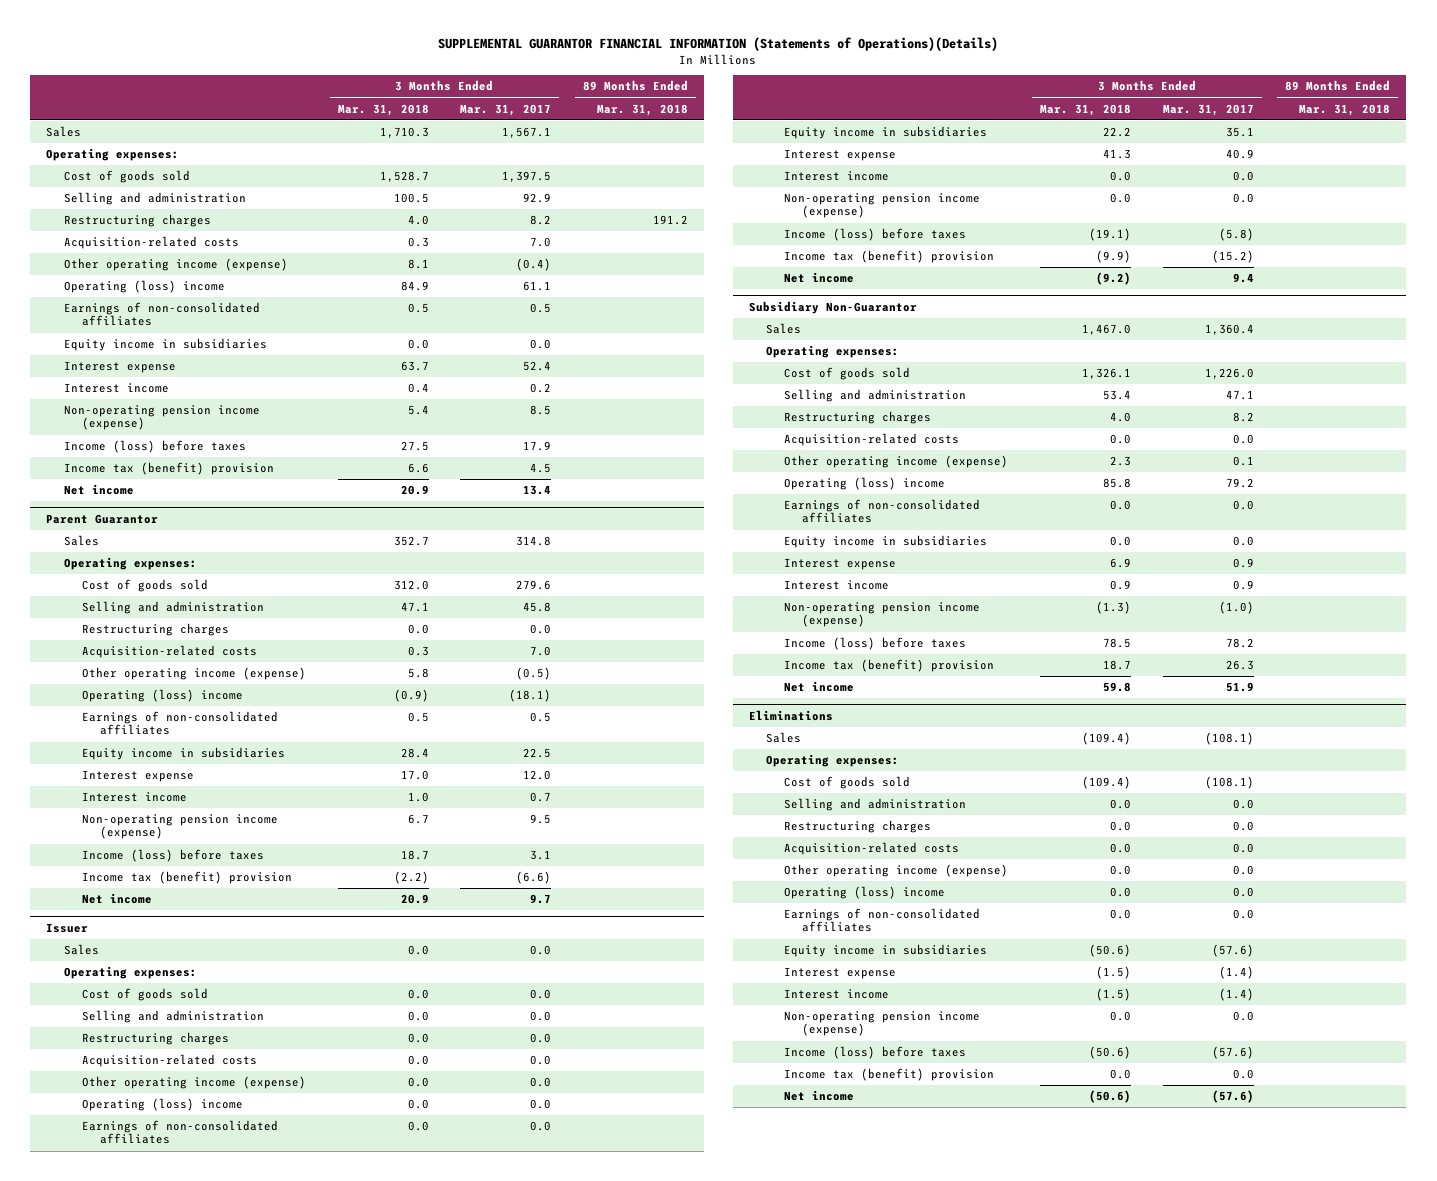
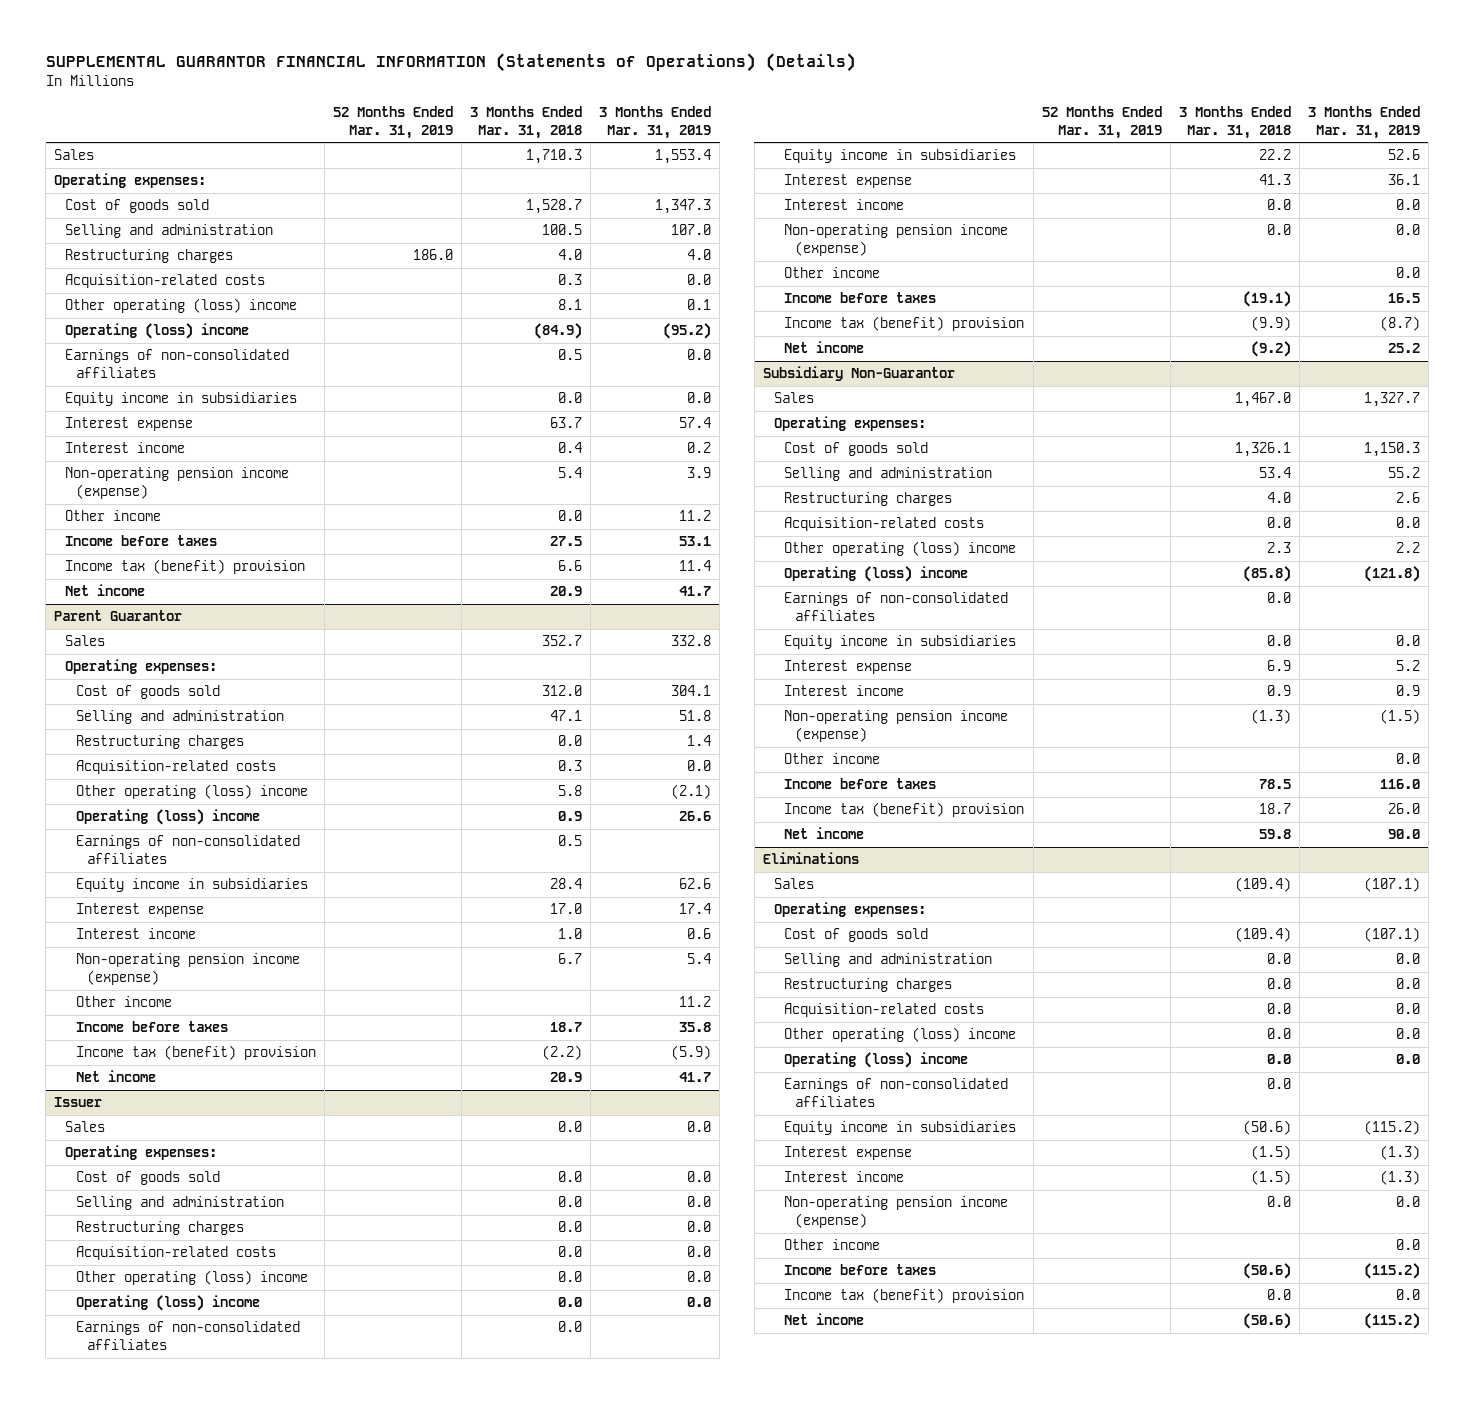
- SUPPLEMENTAL GUARANTOR FINANCIAL INFORMATION (Statements of Operations)(Details)
+ SUPPLEMENTAL GUARANTOR FINANCIAL INFORMATION (Statements of Operations) (Details)
- | 3 Months Ended Mar. 31, 2018 | 3 Months Ended Mar. 31, 2017 | 89 Months Ended Mar. 31, 2018
+ | 52 Months Ended Mar. 31, 2019 | 3 Months Ended Mar. 31, 2018 | 3 Months Ended Mar. 31, 2019
- Other operating income (expense) | 8.1 | (0.4) |
- Operating (loss) income | 84.9 | 61.1 |
+ Other operating (loss) income | | 8.1 | 0.1
+ Operating (loss) income | | (84.9) | (95.2)
- Income (loss) before taxes | 27.5 | 17.9 |
+ Other income | | 0.0 | 11.2
+ Income before taxes | | 27.5 | 53.1
@ Parent Guarantor
- Other operating income (expense) | 5.8 | (0.5) |
- Operating (loss) income | (0.9) | (18.1) |
+ Other operating (loss) income | | 5.8 | (2.1)
+ Operating (loss) income | | 0.9 | 26.6
- Income (loss) before taxes | 18.7 | 3.1 |
+ Other income | | | 11.2
+ Income before taxes | | 18.7 | 35.8
@ Issuer
- Other operating income (expense) | 0.0 | 0.0 |
+ Other operating (loss) income | | 0.0 | 0.0
- Income (loss) before taxes | (19.1) | (5.8) |
+ Other income | | | 0.0
+ Income before taxes | | (19.1) | 16.5
@ Subsidiary Non-Guarantor
- Other operating income (expense) | 2.3 | 0.1 |
- Operating (loss) income | 85.8 | 79.2 |
+ Other operating (loss) income | | 2.3 | 2.2
+ Operating (loss) income | | (85.8) | (121.8)
- Income (loss) before taxes | 78.5 | 78.2 |
+ Other income | | | 0.0
+ Income before taxes | | 78.5 | 116.0
@ Eliminations
- Other operating income (expense) | 0.0 | 0.0 |
+ Other operating (loss) income | | 0.0 | 0.0
- Income (loss) before taxes | (50.6) | (57.6) |
+ Other income | | | 0.0
+ Income before taxes | | (50.6) | (115.2)

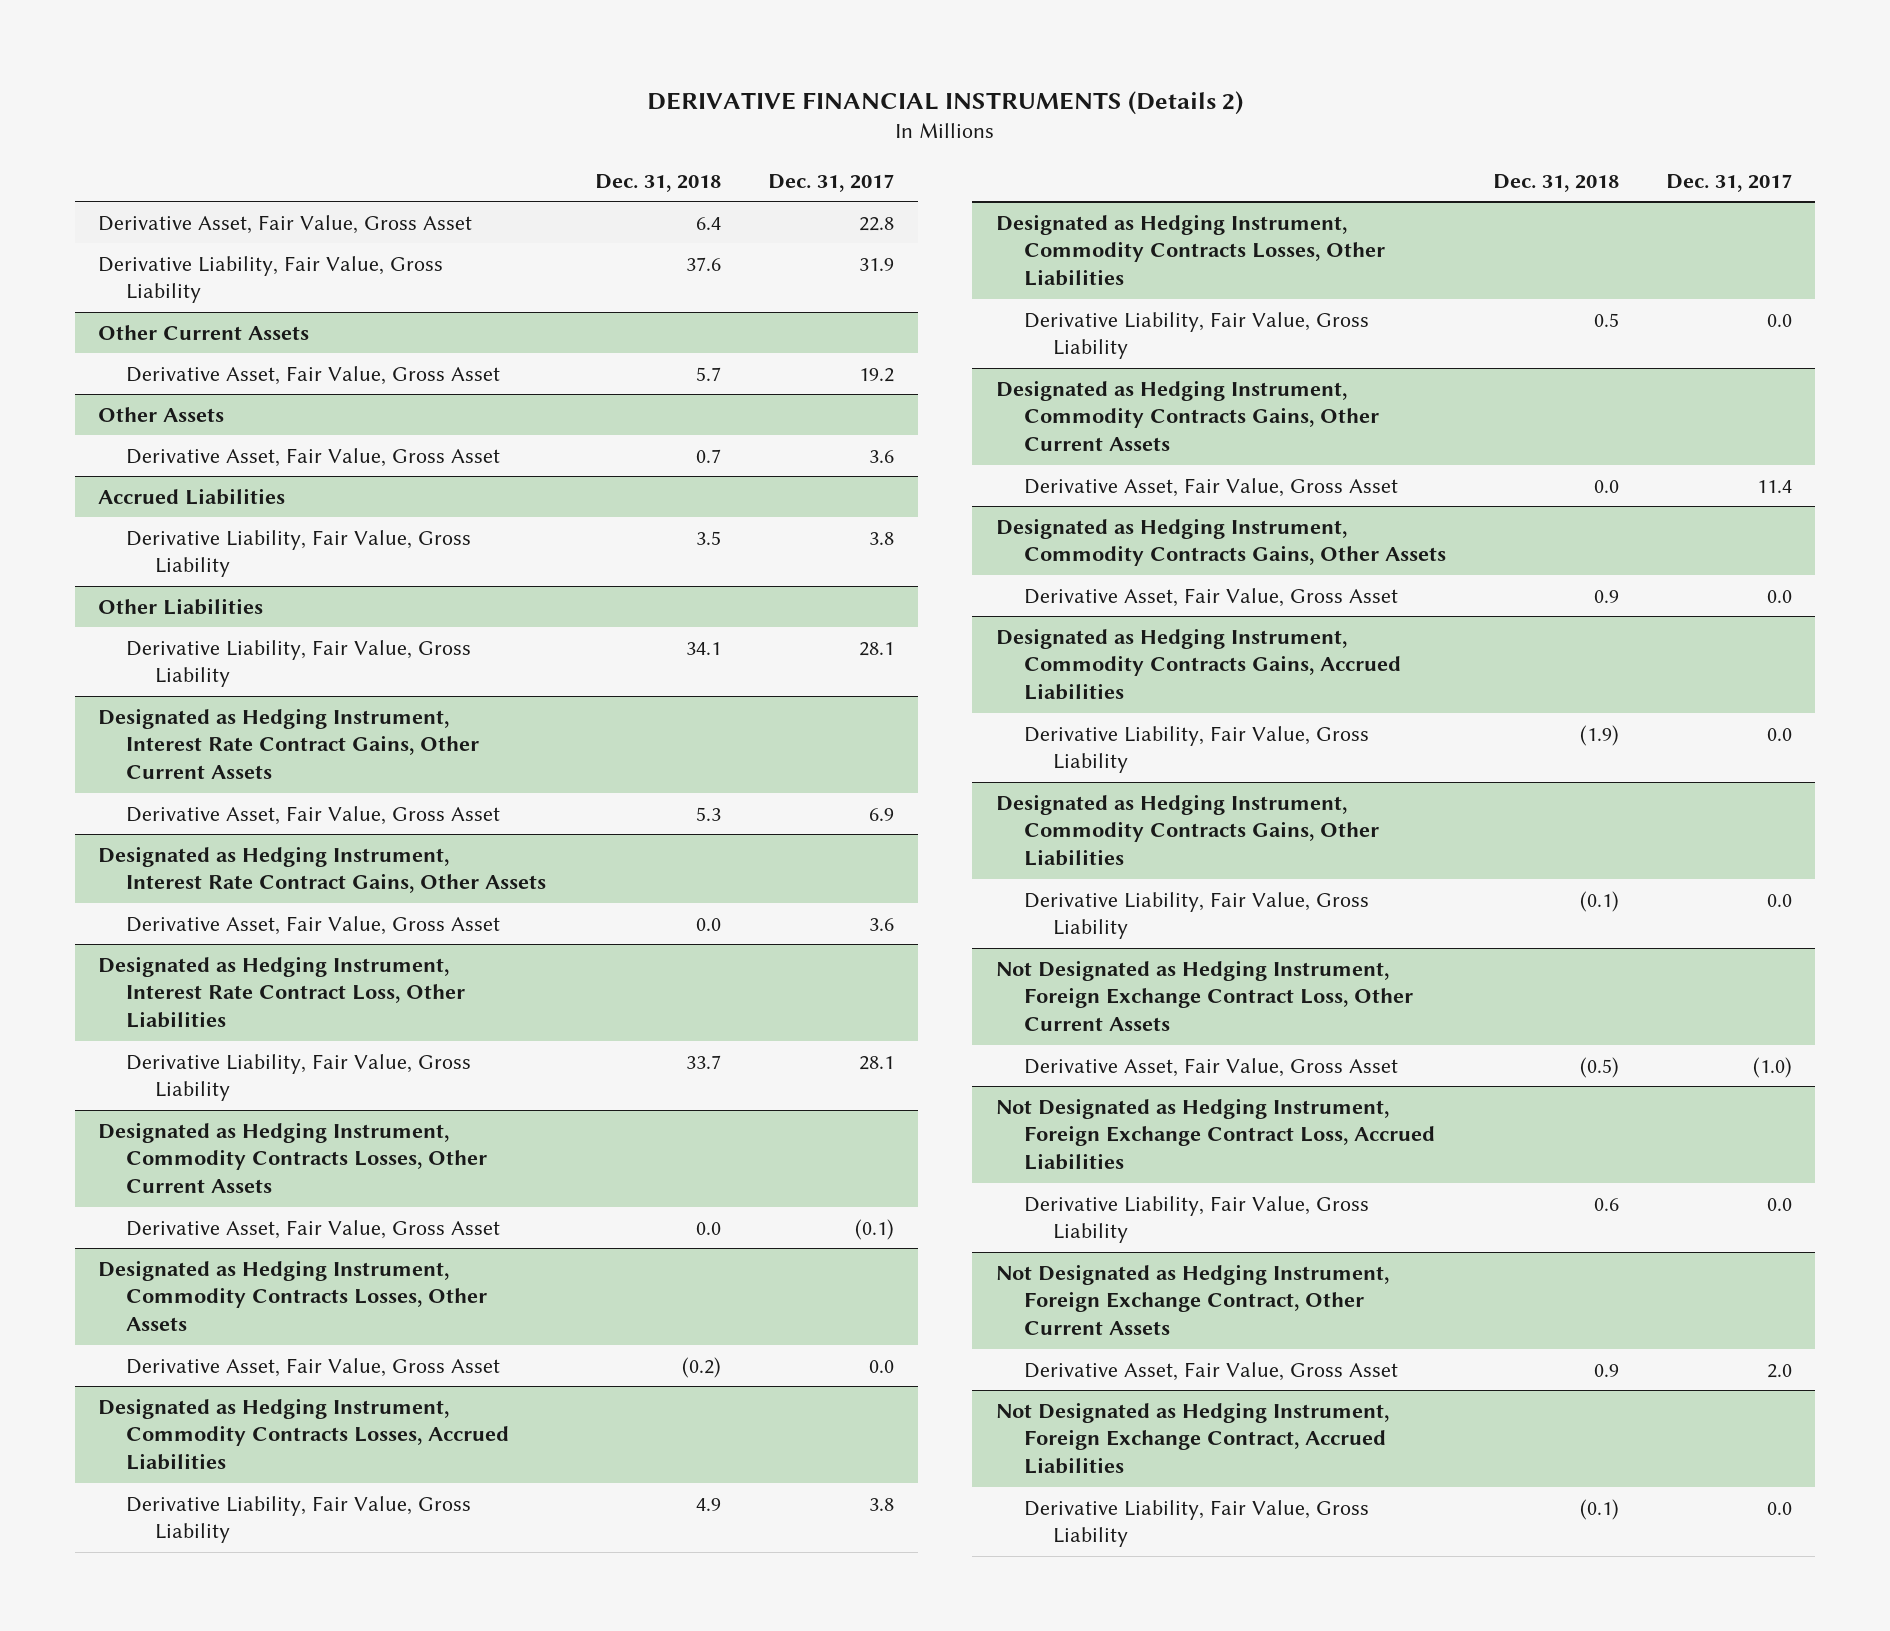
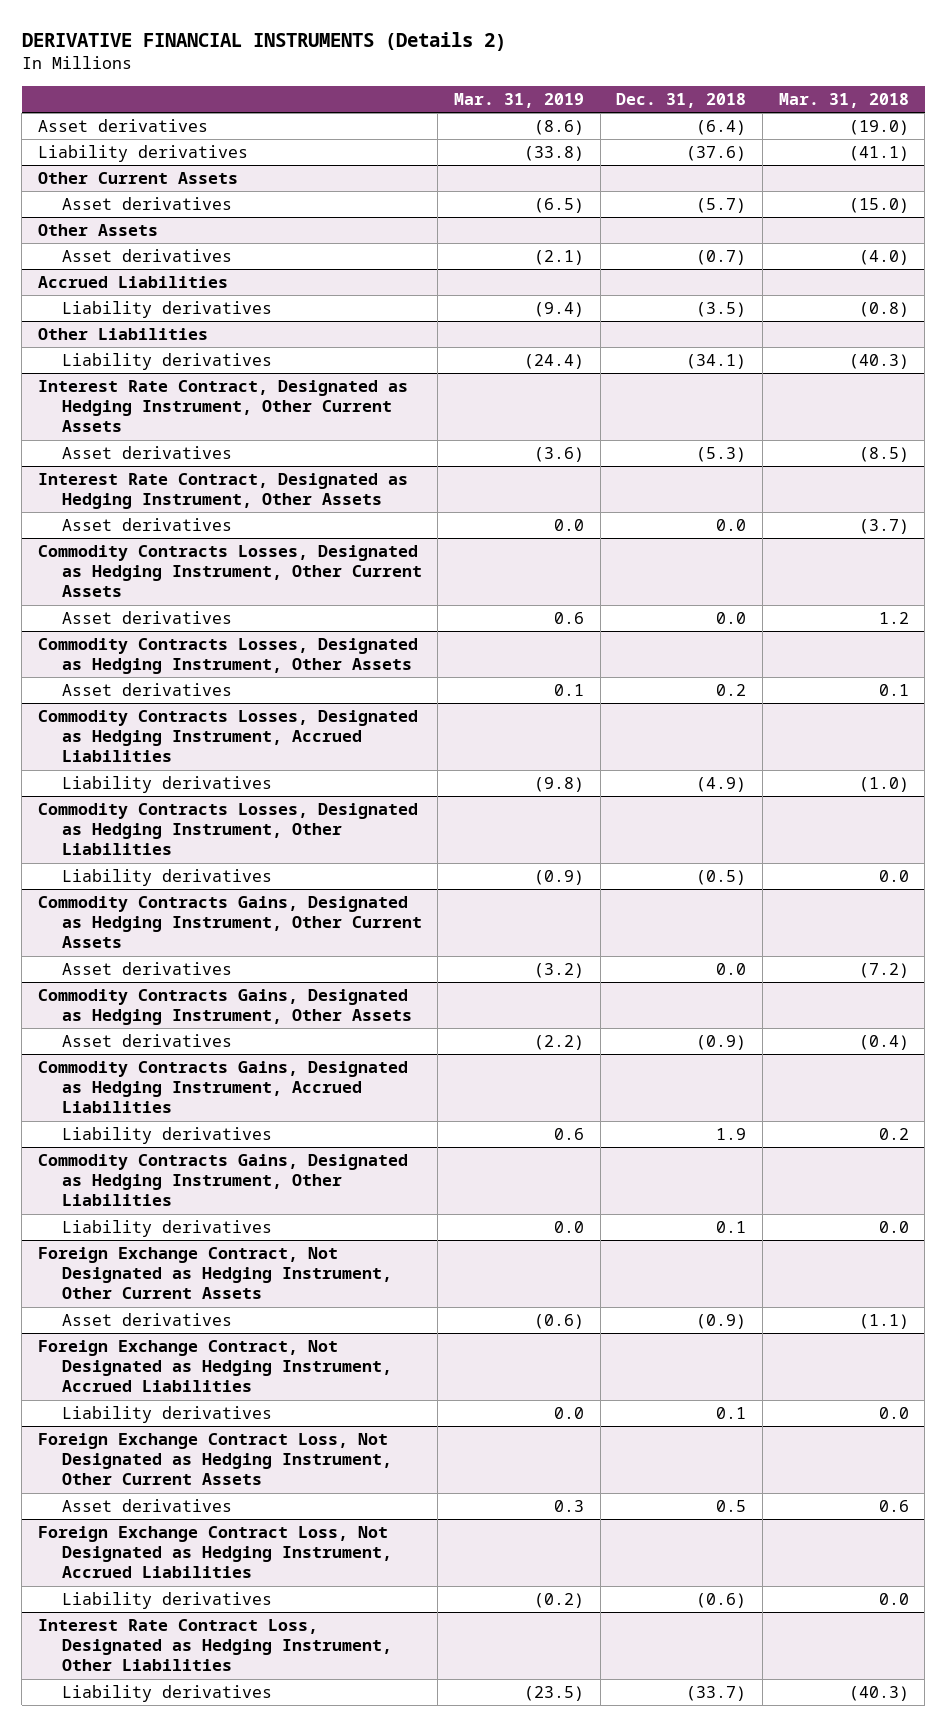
- | Dec. 31, 2018 | Dec. 31, 2017
+ | Mar. 31, 2019 | Dec. 31, 2018 | Mar. 31, 2018
- Derivative Asset, Fair Value, Gross Asset | 6.4 | 22.8
- Derivative Liability, Fair Value, Gross Liability | 37.6 | 31.9
+ Asset derivatives | (8.6) | (6.4) | (19.0)
+ Liability derivatives | (33.8) | (37.6) | (41.1)
@ Other Current Assets
- Derivative Asset, Fair Value, Gross Asset | 5.7 | 19.2
+ Asset derivatives | (6.5) | (5.7) | (15.0)
@ Other Assets
- Derivative Asset, Fair Value, Gross Asset | 0.7 | 3.6
+ Asset derivatives | (2.1) | (0.7) | (4.0)
@ Accrued Liabilities
- Derivative Liability, Fair Value, Gross Liability | 3.5 | 3.8
+ Liability derivatives | (9.4) | (3.5) | (0.8)
@ Other Liabilities
- Derivative Liability, Fair Value, Gross Liability | 34.1 | 28.1
- Designated as Hedging Instrument, Interest Rate Contract Gains, Other Current Assets
- Derivative Asset, Fair Value, Gross Asset | 5.3 | 6.9
- Designated as Hedging Instrument, Interest Rate Contract Gains, Other Assets
- Derivative Asset, Fair Value, Gross Asset | 0.0 | 3.6
- Designated as Hedging Instrument, Interest Rate Contract Loss, Other Liabilities
- Derivative Liability, Fair Value, Gross Liability | 33.7 | 28.1
- Designated as Hedging Instrument, Commodity Contracts Losses, Other Current Assets
- Derivative Asset, Fair Value, Gross Asset | 0.0 | (0.1)
- Designated as Hedging Instrument, Commodity Contracts Losses, Other Assets
- Derivative Asset, Fair Value, Gross Asset | (0.2) | 0.0
- Designated as Hedging Instrument, Commodity Contracts Losses, Accrued Liabilities
- Derivative Liability, Fair Value, Gross Liability | 4.9 | 3.8
- Designated as Hedging Instrument, Commodity Contracts Losses, Other Liabilities
- Derivative Liability, Fair Value, Gross Liability | 0.5 | 0.0
- Designated as Hedging Instrument, Commodity Contracts Gains, Other Current Assets
- Derivative Asset, Fair Value, Gross Asset | 0.0 | 11.4
- Designated as Hedging Instrument, Commodity Contracts Gains, Other Assets
- Derivative Asset, Fair Value, Gross Asset | 0.9 | 0.0
- Designated as Hedging Instrument, Commodity Contracts Gains, Accrued Liabilities
- Derivative Liability, Fair Value, Gross Liability | (1.9) | 0.0
- Designated as Hedging Instrument, Commodity Contracts Gains, Other Liabilities
- Derivative Liability, Fair Value, Gross Liability | (0.1) | 0.0
- Not Designated as Hedging Instrument, Foreign Exchange Contract Loss, Other Current Assets
- Derivative Asset, Fair Value, Gross Asset | (0.5) | (1.0)
- Not Designated as Hedging Instrument, Foreign Exchange Contract Loss, Accrued Liabilities
- Derivative Liability, Fair Value, Gross Liability | 0.6 | 0.0
- Not Designated as Hedging Instrument, Foreign Exchange Contract, Other Current Assets
- Derivative Asset, Fair Value, Gross Asset | 0.9 | 2.0
- Not Designated as Hedging Instrument, Foreign Exchange Contract, Accrued Liabilities
- Derivative Liability, Fair Value, Gross Liability | (0.1) | 0.0
@ Other Liabilities
+ Liability derivatives | (24.4) | (34.1) | (40.3)
+ Interest Rate Contract, Designated as Hedging Instrument, Other Current Assets
+ Asset derivatives | (3.6) | (5.3) | (8.5)
+ Interest Rate Contract, Designated as Hedging Instrument, Other Assets
+ Asset derivatives | 0.0 | 0.0 | (3.7)
+ Commodity Contracts Losses, Designated as Hedging Instrument, Other Current Assets
+ Asset derivatives | 0.6 | 0.0 | 1.2
+ Commodity Contracts Losses, Designated as Hedging Instrument, Other Assets
+ Asset derivatives | 0.1 | 0.2 | 0.1
+ Commodity Contracts Losses, Designated as Hedging Instrument, Accrued Liabilities
+ Liability derivatives | (9.8) | (4.9) | (1.0)
+ Commodity Contracts Losses, Designated as Hedging Instrument, Other Liabilities
+ Liability derivatives | (0.9) | (0.5) | 0.0
+ Commodity Contracts Gains, Designated as Hedging Instrument, Other Current Assets
+ Asset derivatives | (3.2) | 0.0 | (7.2)
+ Commodity Contracts Gains, Designated as Hedging Instrument, Other Assets
+ Asset derivatives | (2.2) | (0.9) | (0.4)
+ Commodity Contracts Gains, Designated as Hedging Instrument, Accrued Liabilities
+ Liability derivatives | 0.6 | 1.9 | 0.2
+ Commodity Contracts Gains, Designated as Hedging Instrument, Other Liabilities
+ Liability derivatives | 0.0 | 0.1 | 0.0
+ Foreign Exchange Contract, Not Designated as Hedging Instrument, Other Current Assets
+ Asset derivatives | (0.6) | (0.9) | (1.1)
+ Foreign Exchange Contract, Not Designated as Hedging Instrument, Accrued Liabilities
+ Liability derivatives | 0.0 | 0.1 | 0.0
+ Foreign Exchange Contract Loss, Not Designated as Hedging Instrument, Other Current Assets
+ Asset derivatives | 0.3 | 0.5 | 0.6
+ Foreign Exchange Contract Loss, Not Designated as Hedging Instrument, Accrued Liabilities
+ Liability derivatives | (0.2) | (0.6) | 0.0
+ Interest Rate Contract Loss, Designated as Hedging Instrument, Other Liabilities
+ Liability derivatives | (23.5) | (33.7) | (40.3)

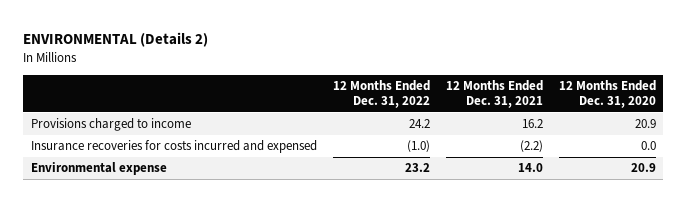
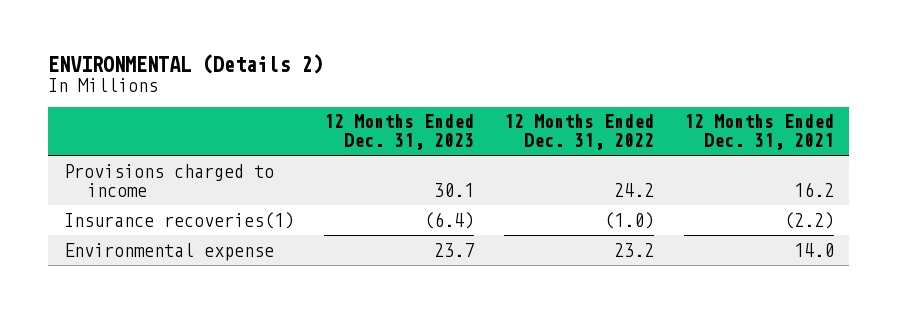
- | 12 Months Ended Dec. 31, 2022 | 12 Months Ended Dec. 31, 2021 | 12 Months Ended Dec. 31, 2020
+ | 12 Months Ended Dec. 31, 2023 | 12 Months Ended Dec. 31, 2022 | 12 Months Ended Dec. 31, 2021
- Insurance recoveries for costs incurred and expensed | (1.0) | (2.2) | 0.0
+ Insurance recoveries(1) | (6.4) | (1.0) | (2.2)

